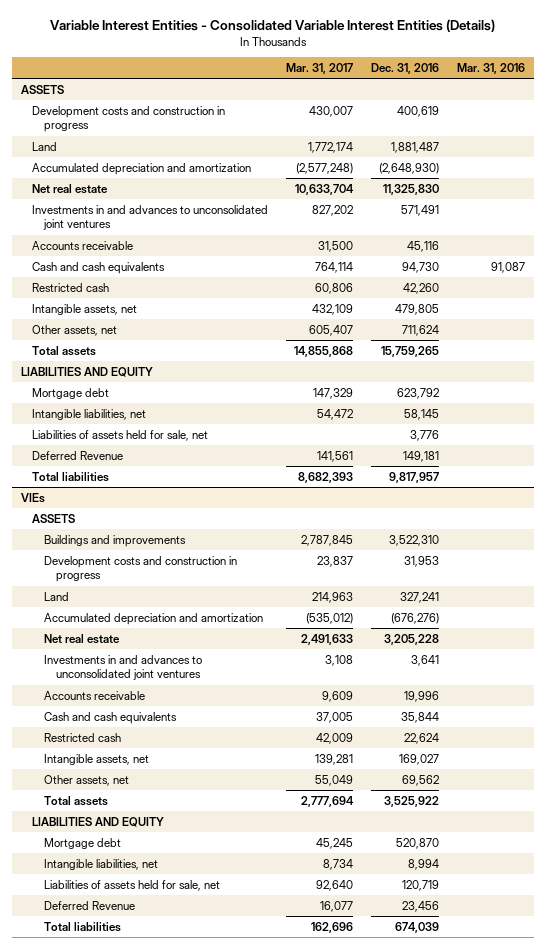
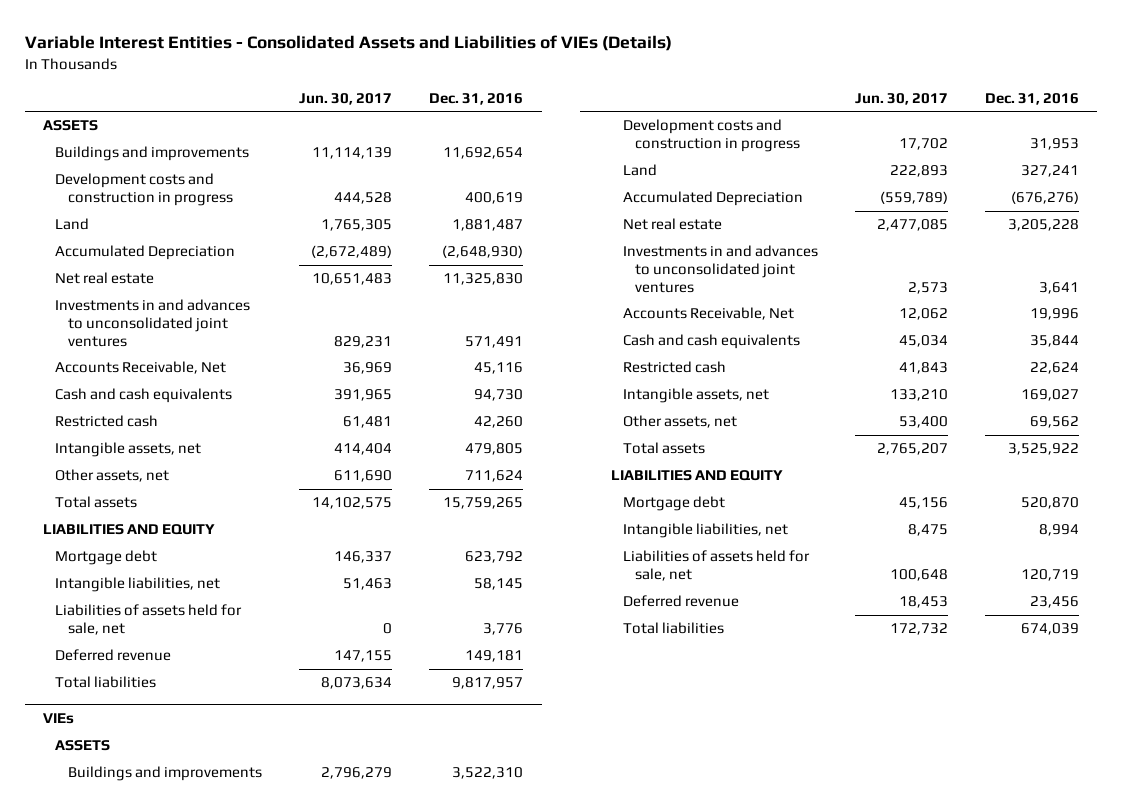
- Variable Interest Entities - Consolidated Variable Interest Entities (Details)
+ Variable Interest Entities - Consolidated Assets and Liabilities of VIEs (Details)
- | Mar. 31, 2017 | Dec. 31, 2016 | Mar. 31, 2016
+ | Jun. 30, 2017 | Dec. 31, 2016
+ Buildings and improvements | 11,114,139 | 11,692,654
- Accumulated depreciation and amortization | (2,577,248) | (2,648,930) |
+ Accumulated Depreciation | (2,672,489) | (2,648,930)
- Accounts receivable | 31,500 | 45,116 |
+ Accounts Receivable, Net | 36,969 | 45,116
- Deferred Revenue | 141,561 | 149,181 |
+ Deferred revenue | 147,155 | 149,181
@ VIEs
- Accumulated depreciation and amortization | (535,012) | (676,276) |
+ Accumulated Depreciation | (559,789) | (676,276)
- Accounts receivable | 9,609 | 19,996 |
+ Accounts Receivable, Net | 12,062 | 19,996
- Deferred Revenue | 16,077 | 23,456 |
+ Deferred revenue | 18,453 | 23,456

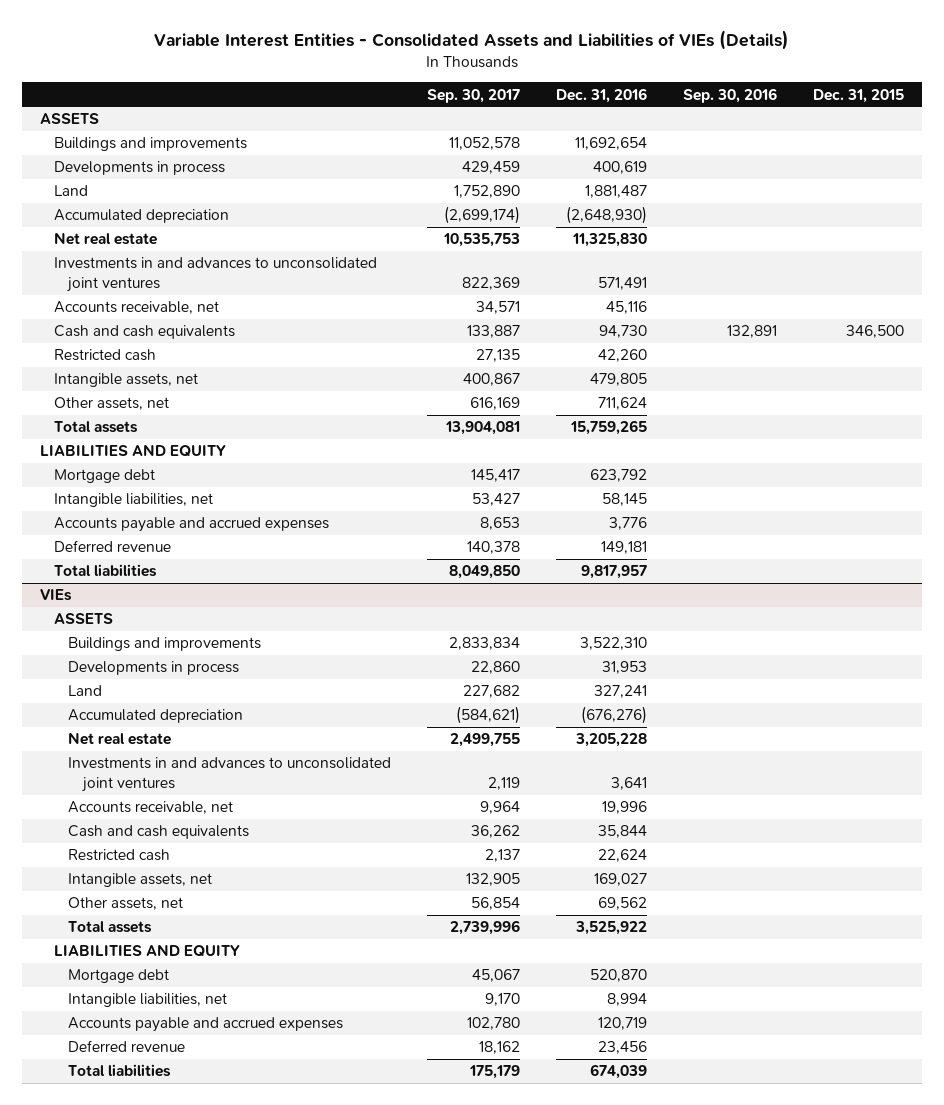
- | Jun. 30, 2017 | Dec. 31, 2016
+ | Sep. 30, 2017 | Dec. 31, 2016 | Sep. 30, 2016 | Dec. 31, 2015
- Development costs and construction in progress | 444,528 | 400,619
+ Developments in process | 429,459 | 400,619 | |
- Accumulated Depreciation | (2,672,489) | (2,648,930)
+ Accumulated depreciation | (2,699,174) | (2,648,930) | |
- Accounts Receivable, Net | 36,969 | 45,116
+ Accounts receivable, net | 34,571 | 45,116 | |
- Liabilities of assets held for sale, net | 0 | 3,776
+ Accounts payable and accrued expenses | 8,653 | 3,776 | |
@ VIEs
- Development costs and construction in progress | 17,702 | 31,953
+ Developments in process | 22,860 | 31,953 | |
- Accumulated Depreciation | (559,789) | (676,276)
+ Accumulated depreciation | (584,621) | (676,276) | |
- Accounts Receivable, Net | 12,062 | 19,996
+ Accounts receivable, net | 9,964 | 19,996 | |
- Liabilities of assets held for sale, net | 100,648 | 120,719
+ Accounts payable and accrued expenses | 102,780 | 120,719 | |

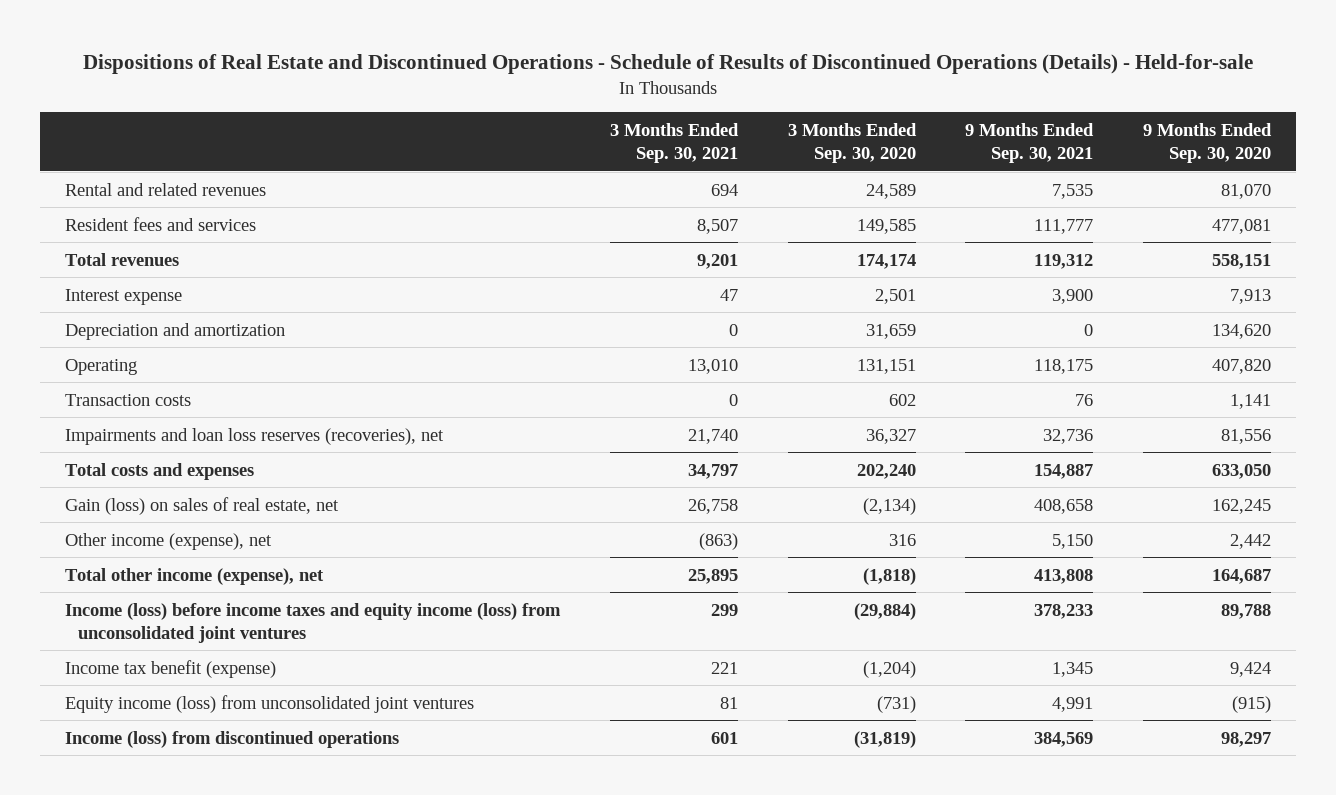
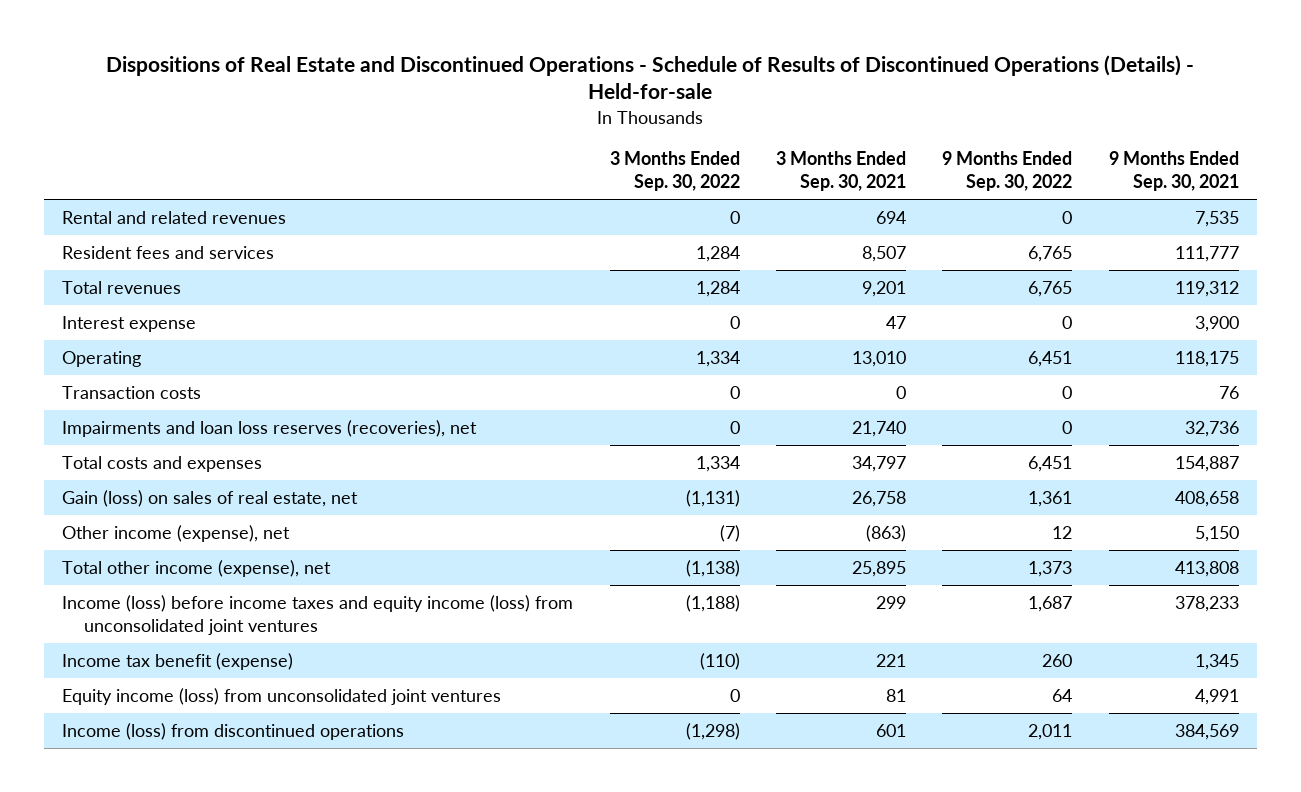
- | 3 Months Ended Sep. 30, 2021 | 3 Months Ended Sep. 30, 2020 | 9 Months Ended Sep. 30, 2021 | 9 Months Ended Sep. 30, 2020
+ | 3 Months Ended Sep. 30, 2022 | 3 Months Ended Sep. 30, 2021 | 9 Months Ended Sep. 30, 2022 | 9 Months Ended Sep. 30, 2021
- Depreciation and amortization | 0 | 31,659 | 0 | 134,620

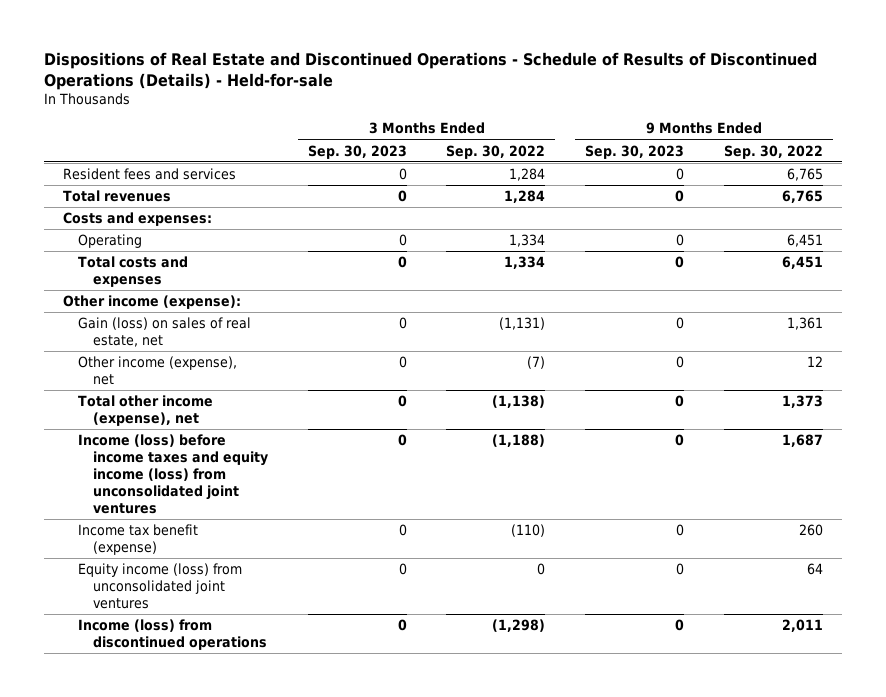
- | 3 Months Ended Sep. 30, 2022 | 3 Months Ended Sep. 30, 2021 | 9 Months Ended Sep. 30, 2022 | 9 Months Ended Sep. 30, 2021
+ | 3 Months Ended Sep. 30, 2023 | 3 Months Ended Sep. 30, 2022 | 9 Months Ended Sep. 30, 2023 | 9 Months Ended Sep. 30, 2022
- Rental and related revenues | 0 | 694 | 0 | 7,535
- Interest expense | 0 | 47 | 0 | 3,900
+ Costs and expenses:
- Transaction costs | 0 | 0 | 0 | 76
- Impairments and loan loss reserves (recoveries), net | 0 | 21,740 | 0 | 32,736
+ Other income (expense):

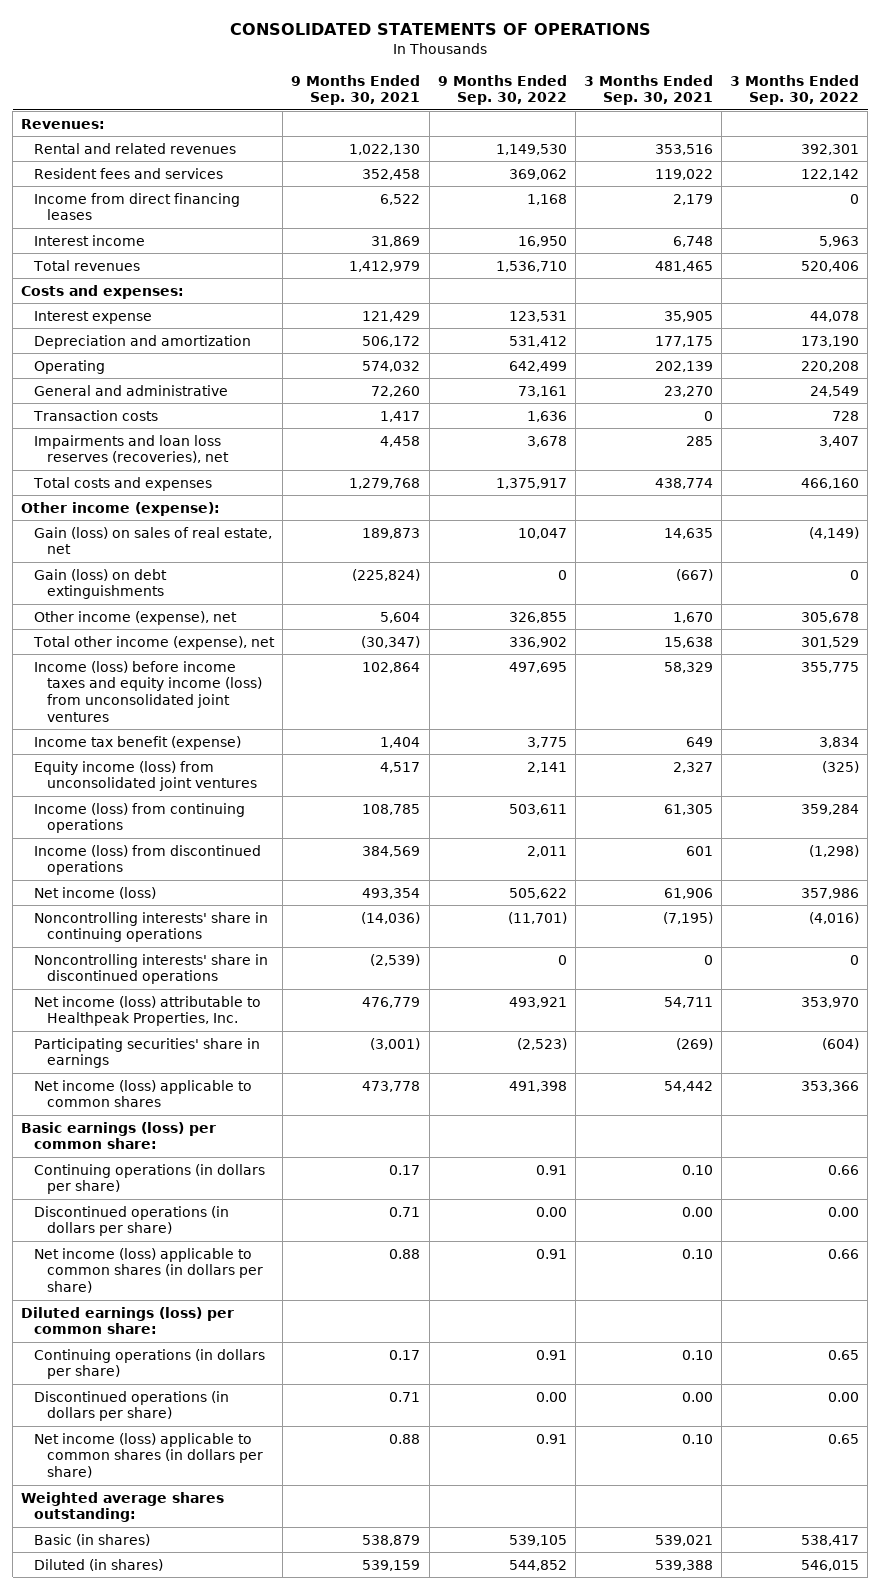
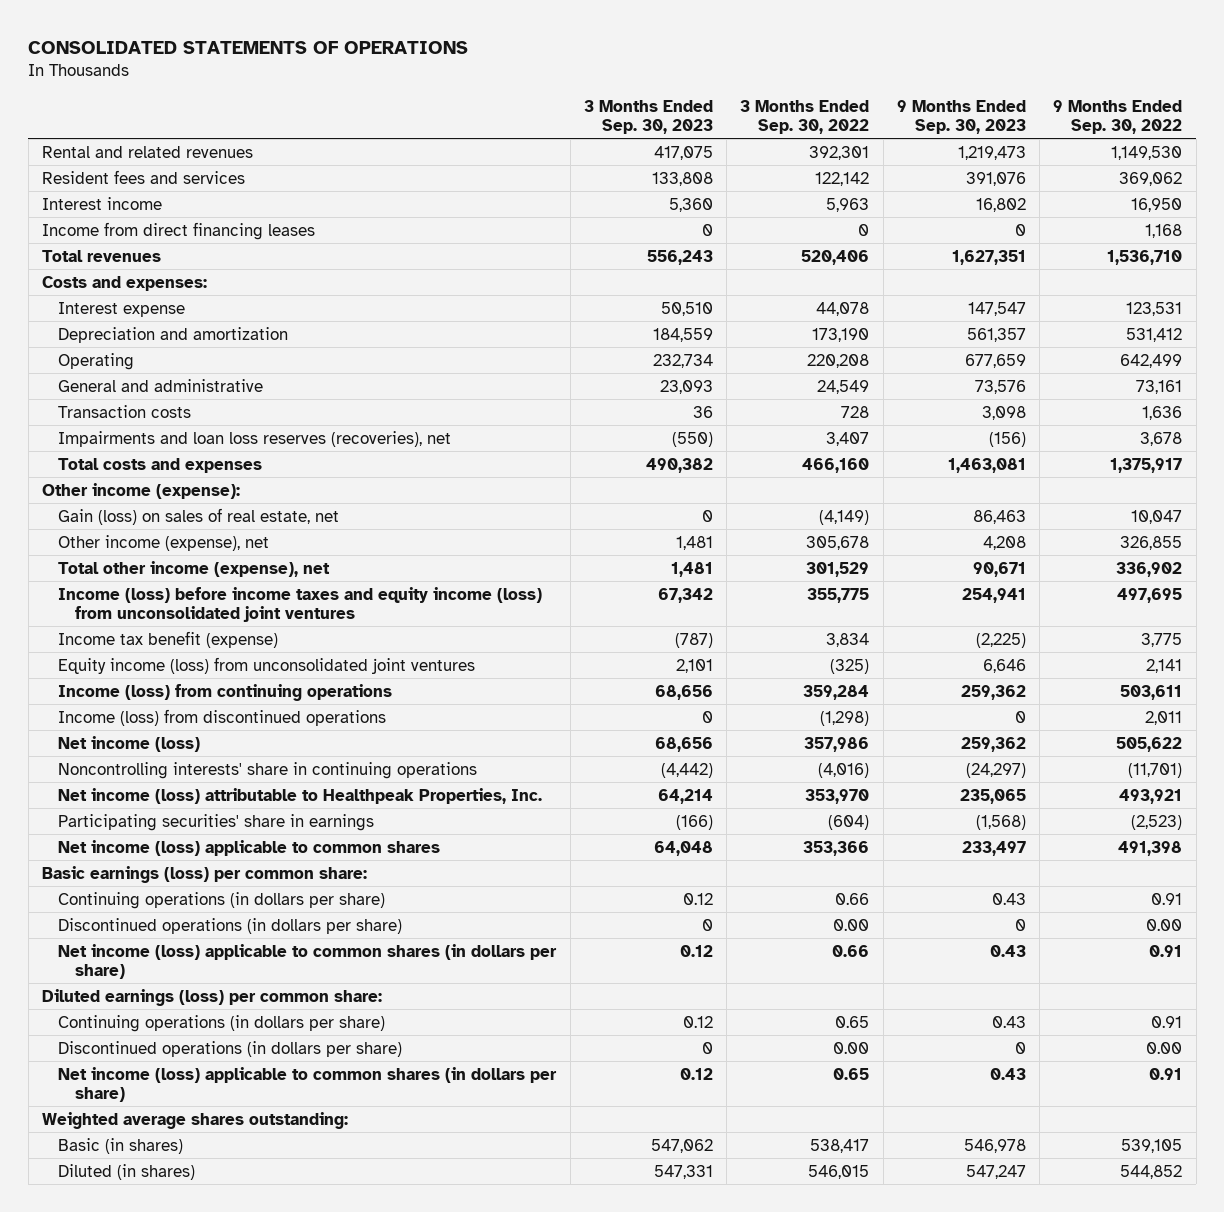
- | 9 Months Ended Sep. 30, 2021 | 9 Months Ended Sep. 30, 2022 | 3 Months Ended Sep. 30, 2021 | 3 Months Ended Sep. 30, 2022
+ | 3 Months Ended Sep. 30, 2023 | 3 Months Ended Sep. 30, 2022 | 9 Months Ended Sep. 30, 2023 | 9 Months Ended Sep. 30, 2022
- Revenues:
moved down: Income from direct financing leases | 0 | 0 | 0 | 1,168
- Gain (loss) on debt extinguishments | (225,824) | 0 | (667) | 0
- Noncontrolling interests' share in discontinued operations | (2,539) | 0 | 0 | 0

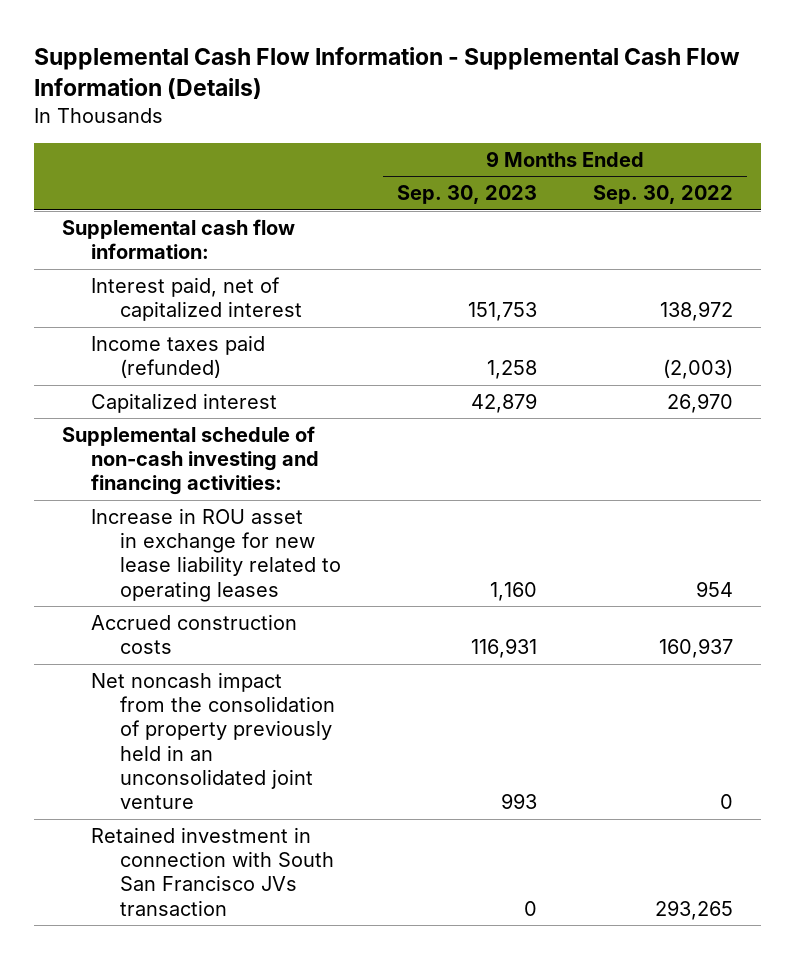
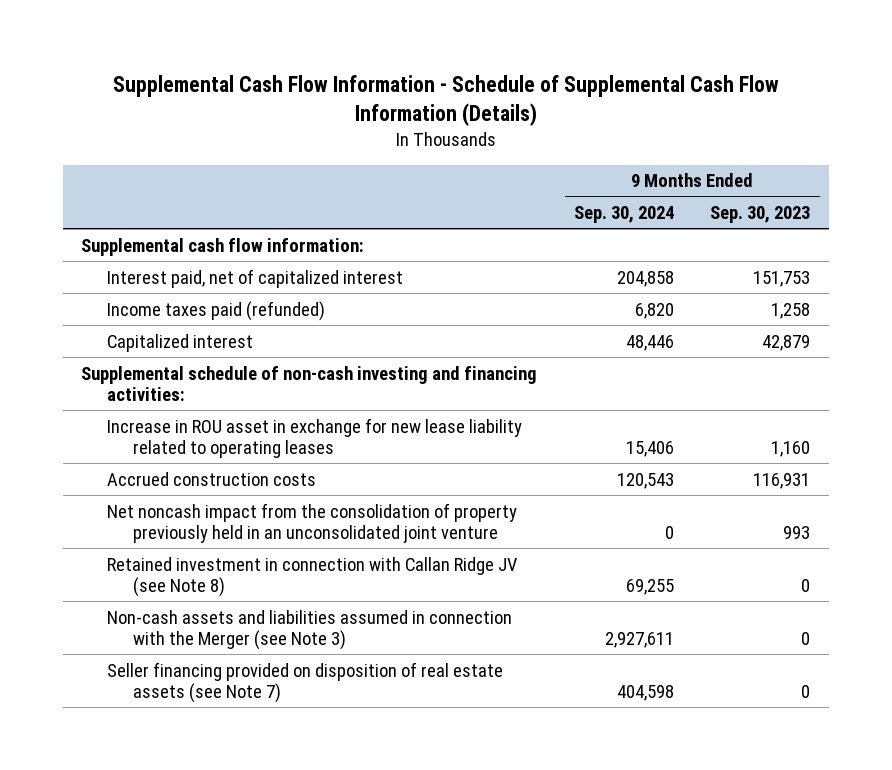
- Supplemental Cash Flow Information - Supplemental Cash Flow Information (Details)
+ Supplemental Cash Flow Information - Schedule of Supplemental Cash Flow Information (Details)
- | 9 Months Ended Sep. 30, 2023 | 9 Months Ended Sep. 30, 2022
+ | 9 Months Ended Sep. 30, 2024 | 9 Months Ended Sep. 30, 2023
- Retained investment in connection with South San Francisco JVs transaction | 0 | 293,265
+ Retained investment in connection with Callan Ridge JV (see Note 8) | 69,255 | 0
+ Non-cash assets and liabilities assumed in connection with the Merger (see Note 3) | 2,927,611 | 0
+ Seller financing provided on disposition of real estate assets (see Note 7) | 404,598 | 0

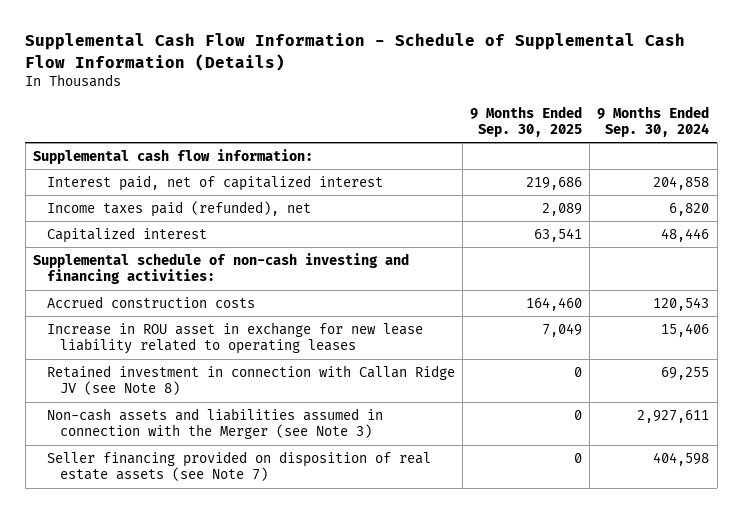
- | 9 Months Ended Sep. 30, 2024 | 9 Months Ended Sep. 30, 2023
+ | 9 Months Ended Sep. 30, 2025 | 9 Months Ended Sep. 30, 2024
- Income taxes paid (refunded) | 6,820 | 1,258
+ Income taxes paid (refunded), net | 2,089 | 6,820
- Net noncash impact from the consolidation of property previously held in an unconsolidated joint venture | 0 | 993
moved down: Increase in ROU asset in exchange for new lease liability related to operating leases | 7,049 | 15,406

